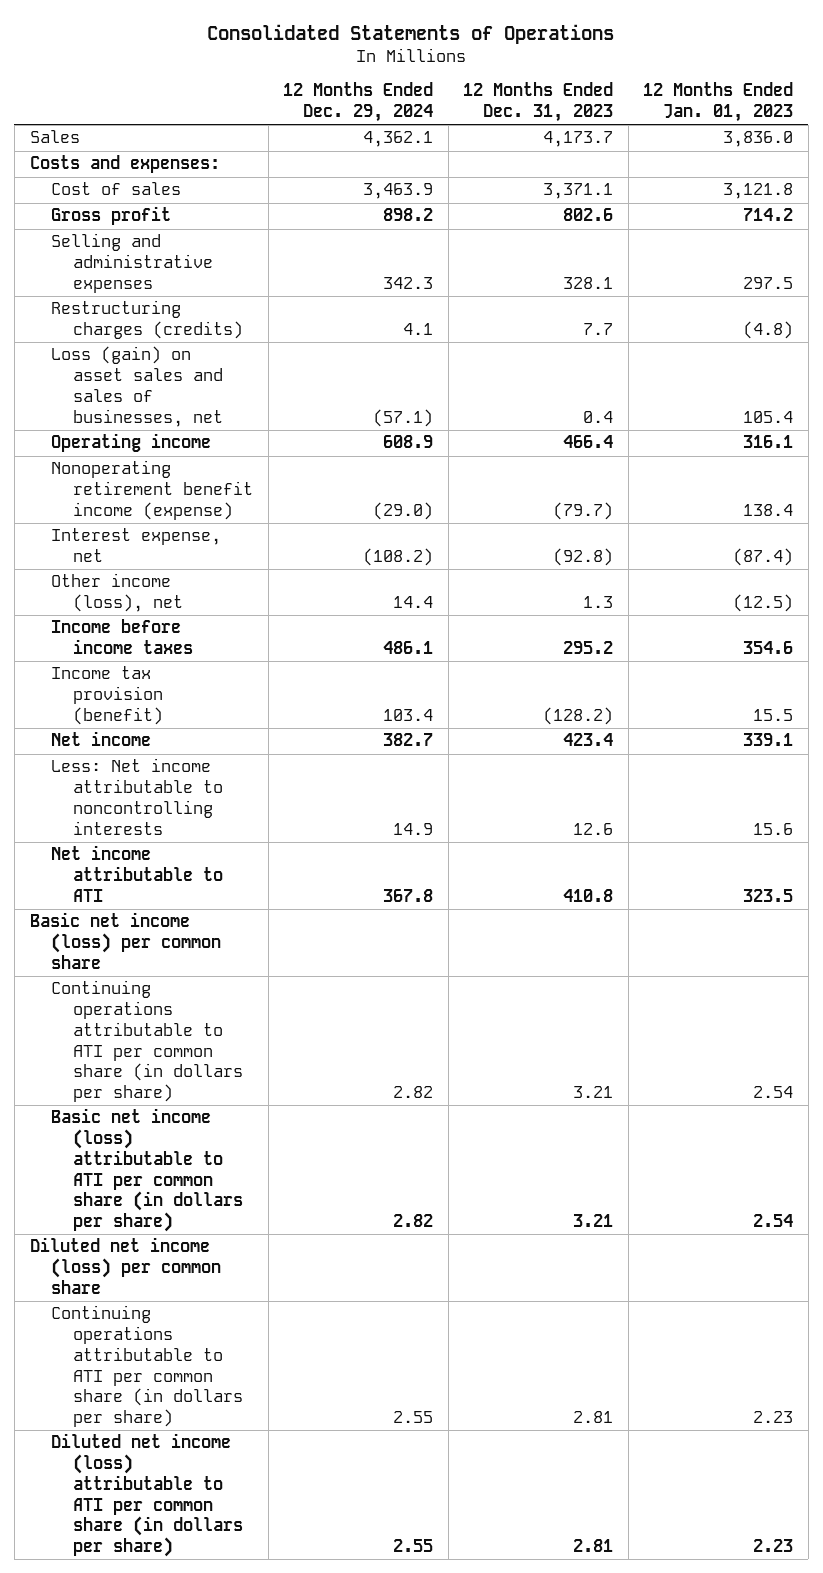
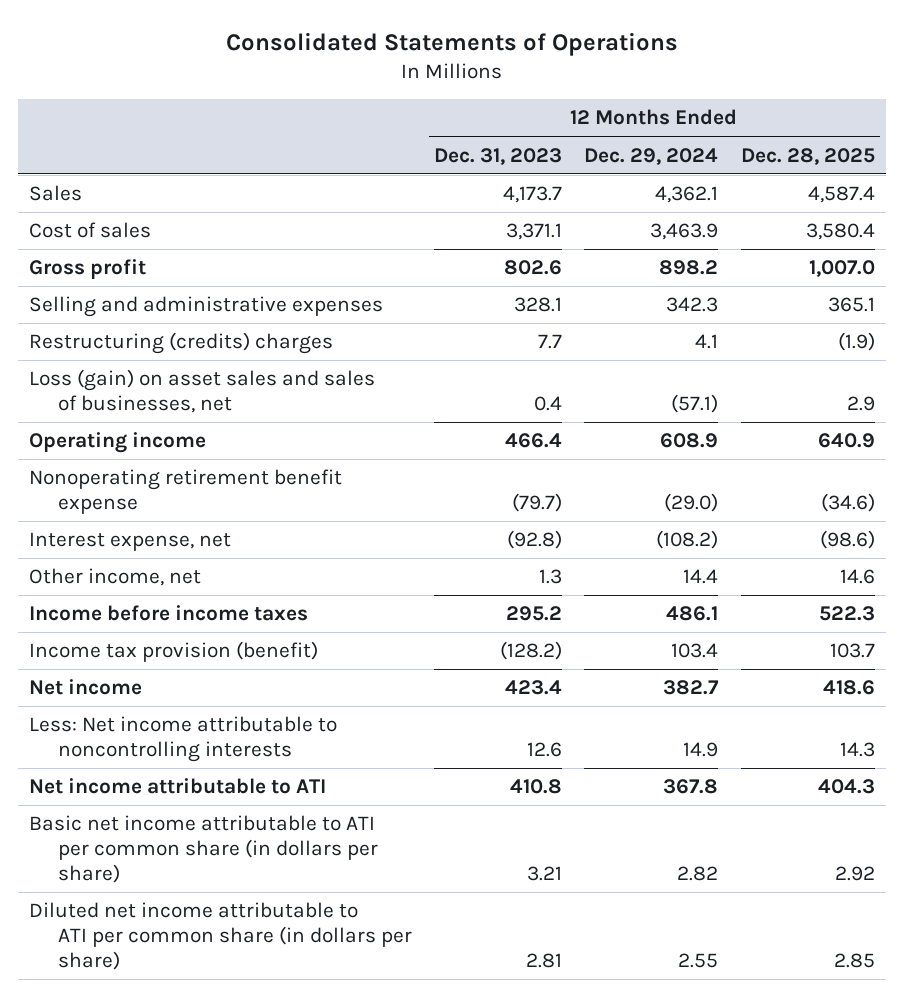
- | 12 Months Ended Dec. 29, 2024 | 12 Months Ended Dec. 31, 2023 | 12 Months Ended Jan. 01, 2023
+ | 12 Months Ended Dec. 31, 2023 | 12 Months Ended Dec. 29, 2024 | 12 Months Ended Dec. 28, 2025
- Costs and expenses:
- Restructuring charges (credits) | 4.1 | 7.7 | (4.8)
+ Restructuring (credits) charges | 7.7 | 4.1 | (1.9)
- Nonoperating retirement benefit income (expense) | (29.0) | (79.7) | 138.4
+ Nonoperating retirement benefit expense | (79.7) | (29.0) | (34.6)
- Other income (loss), net | 14.4 | 1.3 | (12.5)
+ Other income, net | 1.3 | 14.4 | 14.6
- Basic net income (loss) per common share
- Continuing operations attributable to ATI per common share (in dollars per share) | 2.82 | 3.21 | 2.54
- Basic net income (loss) attributable to ATI per common share (in dollars per share) | 2.82 | 3.21 | 2.54
- Diluted net income (loss) per common share
- Continuing operations attributable to ATI per common share (in dollars per share) | 2.55 | 2.81 | 2.23
- Diluted net income (loss) attributable to ATI per common share (in dollars per share) | 2.55 | 2.81 | 2.23
+ Basic net income attributable to ATI per common share (in dollars per share) | 3.21 | 2.82 | 2.92
+ Diluted net income attributable to ATI per common share (in dollars per share) | 2.81 | 2.55 | 2.85

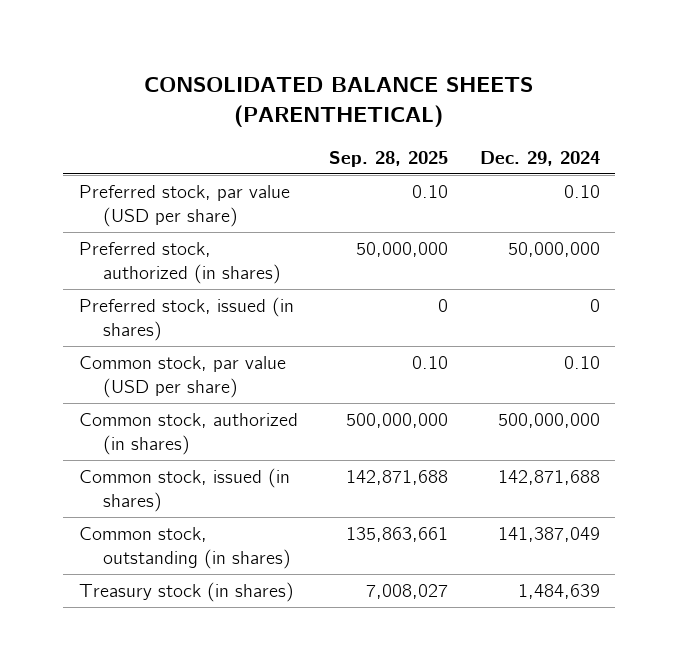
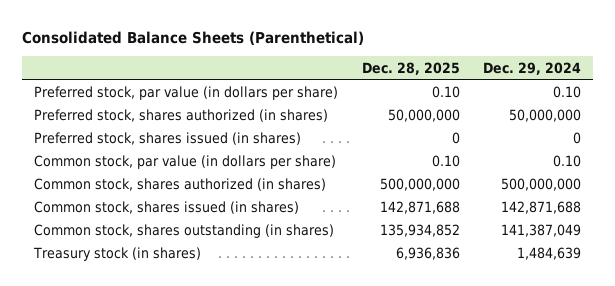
- CONSOLIDATED BALANCE SHEETS (PARENTHETICAL)
+ Consolidated Balance Sheets (Parenthetical)
- | Sep. 28, 2025 | Dec. 29, 2024
+ | Dec. 28, 2025 | Dec. 29, 2024
- Preferred stock, par value (USD per share) | 0.10 | 0.10
- Preferred stock, authorized (in shares) | 50,000,000 | 50,000,000
- Preferred stock, issued (in shares) | 0 | 0
- Common stock, par value (USD per share) | 0.10 | 0.10
- Common stock, authorized (in shares) | 500,000,000 | 500,000,000
- Common stock, issued (in shares) | 142,871,688 | 142,871,688
- Common stock, outstanding (in shares) | 135,863,661 | 141,387,049
+ Preferred stock, par value (in dollars per share) | 0.10 | 0.10
+ Preferred stock, shares authorized (in shares) | 50,000,000 | 50,000,000
+ Preferred stock, shares issued (in shares) | 0 | 0
+ Common stock, par value (in dollars per share) | 0.10 | 0.10
+ Common stock, shares authorized (in shares) | 500,000,000 | 500,000,000
+ Common stock, shares issued (in shares) | 142,871,688 | 142,871,688
+ Common stock, shares outstanding (in shares) | 135,934,852 | 141,387,049

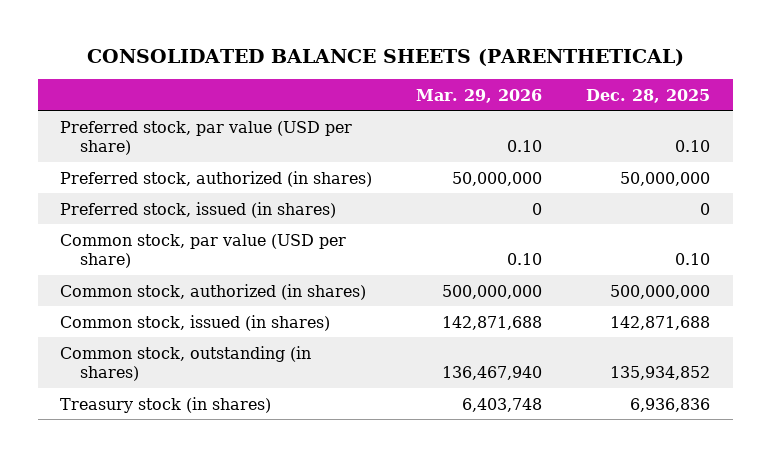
- Consolidated Balance Sheets (Parenthetical)
+ CONSOLIDATED BALANCE SHEETS (PARENTHETICAL)
- | Dec. 28, 2025 | Dec. 29, 2024
+ | Mar. 29, 2026 | Dec. 28, 2025
- Preferred stock, par value (in dollars per share) | 0.10 | 0.10
- Preferred stock, shares authorized (in shares) | 50,000,000 | 50,000,000
- Preferred stock, shares issued (in shares) | 0 | 0
- Common stock, par value (in dollars per share) | 0.10 | 0.10
- Common stock, shares authorized (in shares) | 500,000,000 | 500,000,000
- Common stock, shares issued (in shares) | 142,871,688 | 142,871,688
- Common stock, shares outstanding (in shares) | 135,934,852 | 141,387,049
+ Preferred stock, par value (USD per share) | 0.10 | 0.10
+ Preferred stock, authorized (in shares) | 50,000,000 | 50,000,000
+ Preferred stock, issued (in shares) | 0 | 0
+ Common stock, par value (USD per share) | 0.10 | 0.10
+ Common stock, authorized (in shares) | 500,000,000 | 500,000,000
+ Common stock, issued (in shares) | 142,871,688 | 142,871,688
+ Common stock, outstanding (in shares) | 136,467,940 | 135,934,852

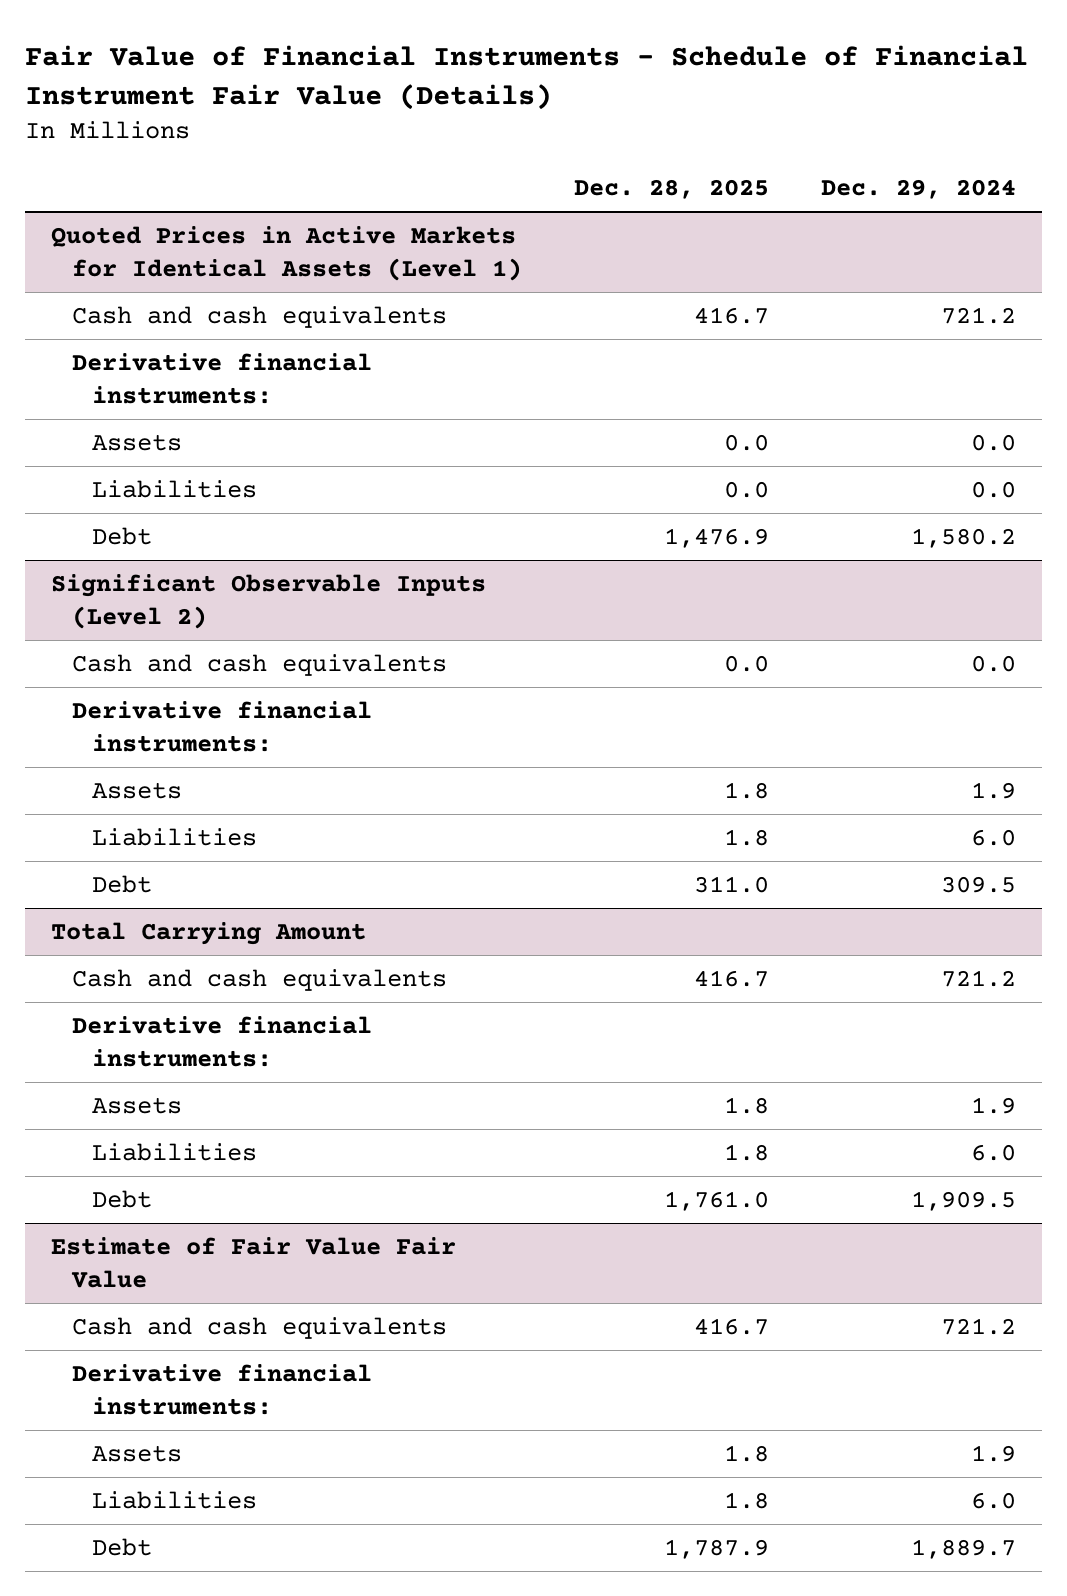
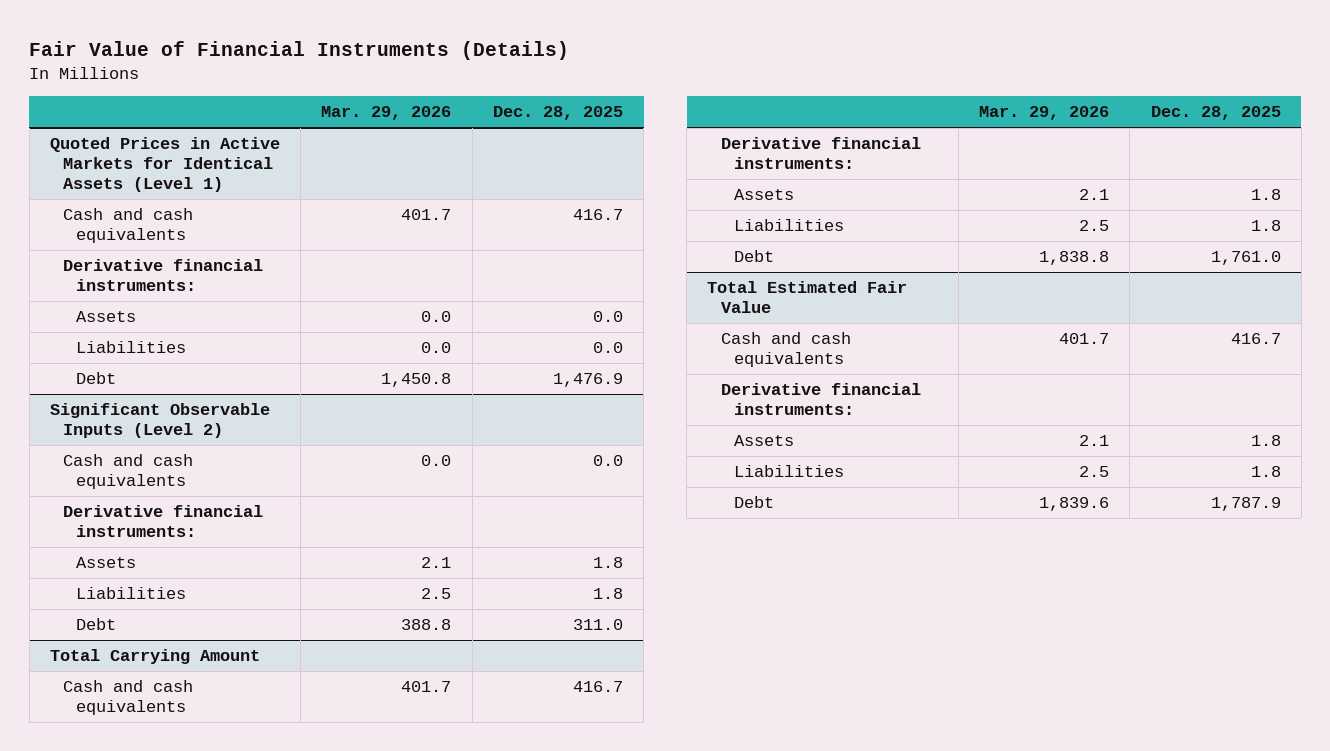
- Fair Value of Financial Instruments - Schedule of Financial Instrument Fair Value (Details)
+ Fair Value of Financial Instruments (Details)
- | Dec. 28, 2025 | Dec. 29, 2024
+ | Mar. 29, 2026 | Dec. 28, 2025
- Estimate of Fair Value Fair Value
+ Total Estimated Fair Value

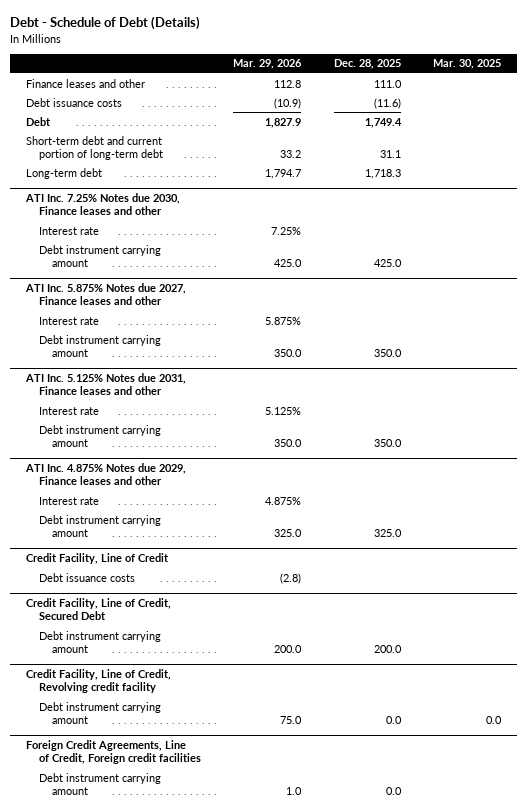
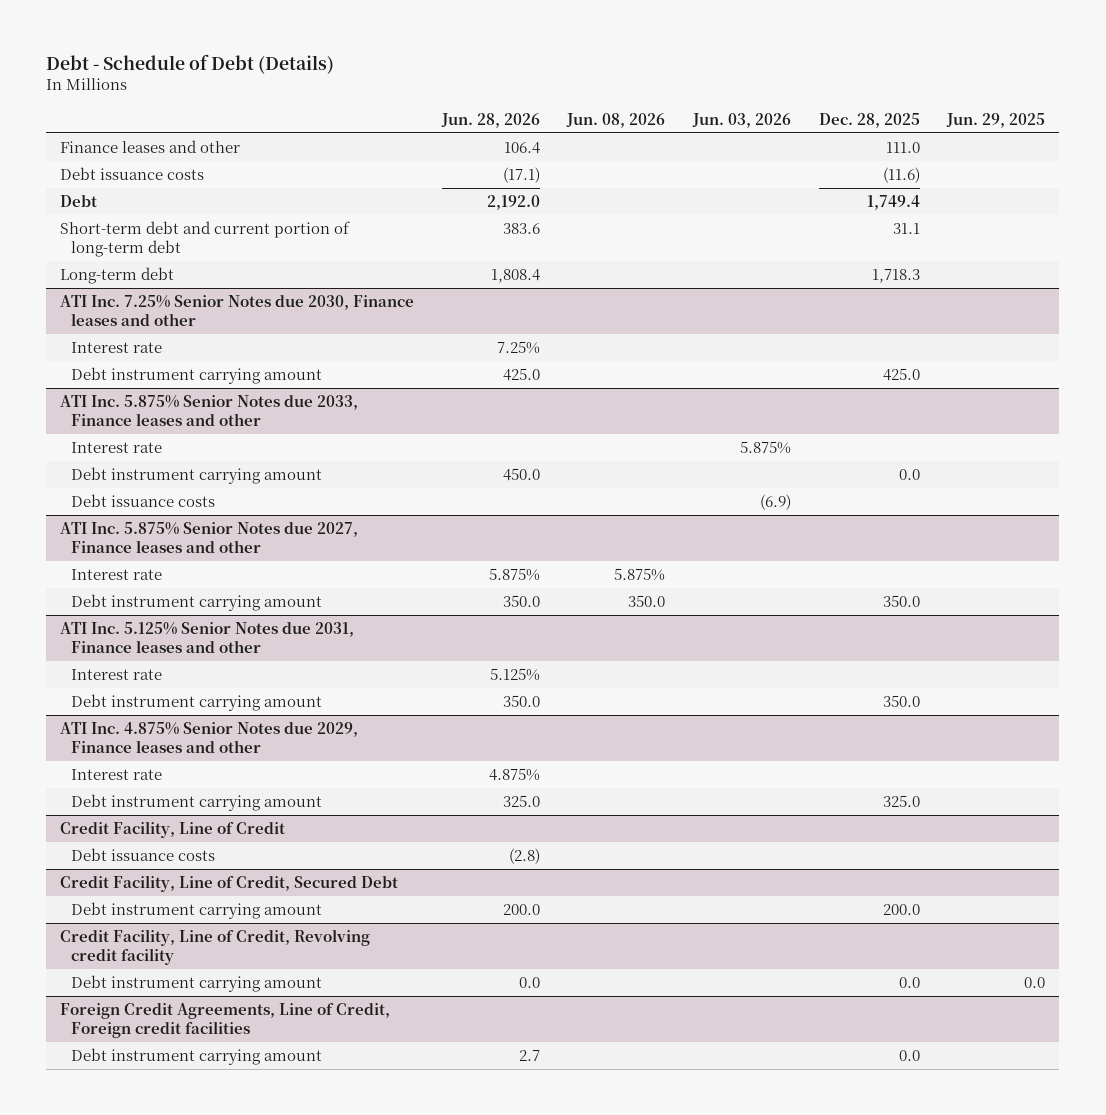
- | Mar. 29, 2026 | Dec. 28, 2025 | Mar. 30, 2025
+ | Jun. 28, 2026 | Jun. 08, 2026 | Jun. 03, 2026 | Dec. 28, 2025 | Jun. 29, 2025
- ATI Inc. 7.25% Notes due 2030, Finance leases and other
+ ATI Inc. 7.25% Senior Notes due 2030, Finance leases and other
- ATI Inc. 5.875% Notes due 2027, Finance leases and other
+ ATI Inc. 5.875% Senior Notes due 2033, Finance leases and other
+ Debt instrument carrying amount | 450.0 | | | 0.0 |
+ Debt issuance costs | | | (6.9) | |
+ ATI Inc. 5.875% Senior Notes due 2027, Finance leases and other
+ Interest rate | 5.875% | 5.875% | | |
- ATI Inc. 5.125% Notes due 2031, Finance leases and other
+ ATI Inc. 5.125% Senior Notes due 2031, Finance leases and other
- ATI Inc. 4.875% Notes due 2029, Finance leases and other
+ ATI Inc. 4.875% Senior Notes due 2029, Finance leases and other

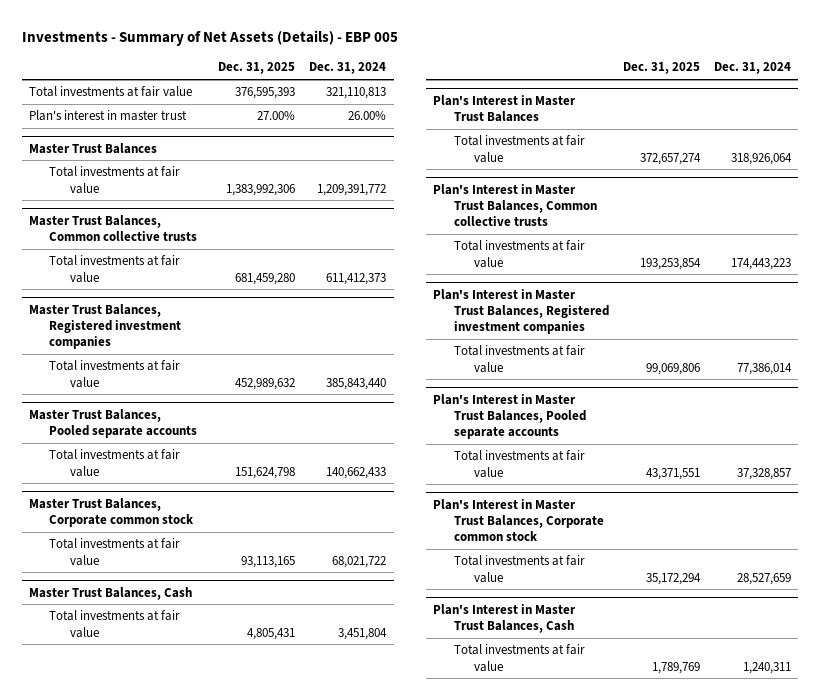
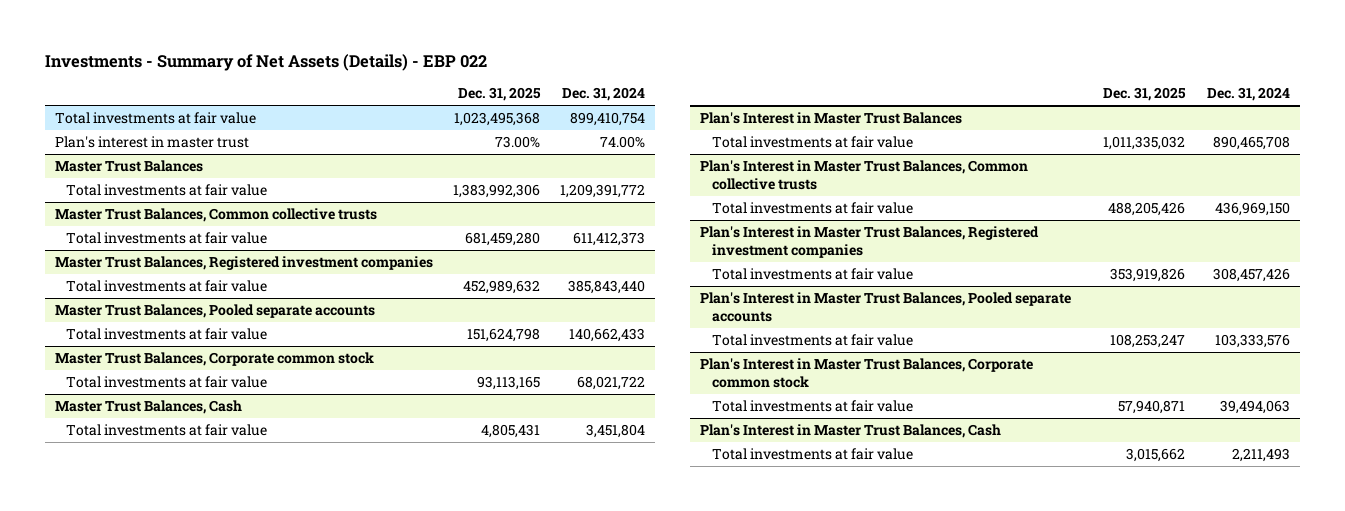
- Investments - Summary of Net Assets (Details) - EBP 005
+ Investments - Summary of Net Assets (Details) - EBP 022
- Total investments at fair value | 376,595,393 | 321,110,813
- Plan's interest in master trust | 27.00% | 26.00%
+ Total investments at fair value | 1,023,495,368 | 899,410,754
+ Plan's interest in master trust | 73.00% | 74.00%
@ Plan's Interest in Master Trust Balances
- Total investments at fair value | 372,657,274 | 318,926,064
+ Total investments at fair value | 1,011,335,032 | 890,465,708
@ Plan's Interest in Master Trust Balances, Common collective trusts
- Total investments at fair value | 193,253,854 | 174,443,223
+ Total investments at fair value | 488,205,426 | 436,969,150
@ Plan's Interest in Master Trust Balances, Registered investment companies
- Total investments at fair value | 99,069,806 | 77,386,014
+ Total investments at fair value | 353,919,826 | 308,457,426
@ Plan's Interest in Master Trust Balances, Pooled separate accounts
- Total investments at fair value | 43,371,551 | 37,328,857
+ Total investments at fair value | 108,253,247 | 103,333,576
@ Plan's Interest in Master Trust Balances, Corporate common stock
- Total investments at fair value | 35,172,294 | 28,527,659
+ Total investments at fair value | 57,940,871 | 39,494,063
@ Plan's Interest in Master Trust Balances, Cash
- Total investments at fair value | 1,789,769 | 1,240,311
+ Total investments at fair value | 3,015,662 | 2,211,493

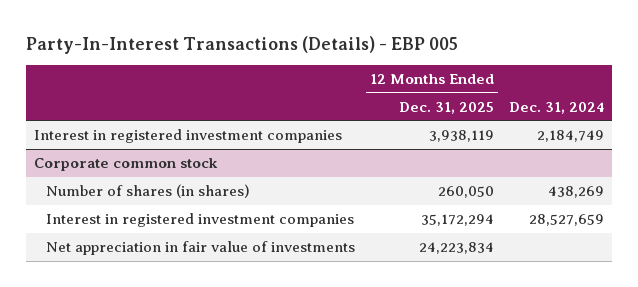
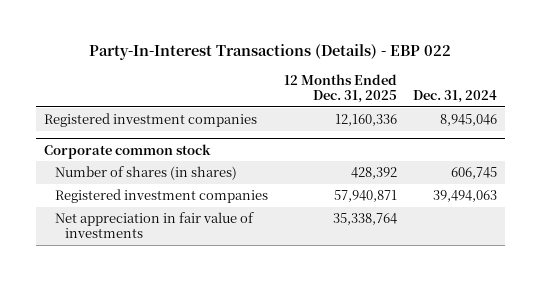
- Party-In-Interest Transactions (Details) - EBP 005
+ Party-In-Interest Transactions (Details) - EBP 022
- Interest in registered investment companies | 3,938,119 | 2,184,749
+ Registered investment companies | 12,160,336 | 8,945,046
@ Corporate common stock
- Number of shares (in shares) | 260,050 | 438,269
- Interest in registered investment companies | 35,172,294 | 28,527,659
- Net appreciation in fair value of investments | 24,223,834 |
+ Number of shares (in shares) | 428,392 | 606,745
+ Registered investment companies | 57,940,871 | 39,494,063
+ Net appreciation in fair value of investments | 35,338,764 |

